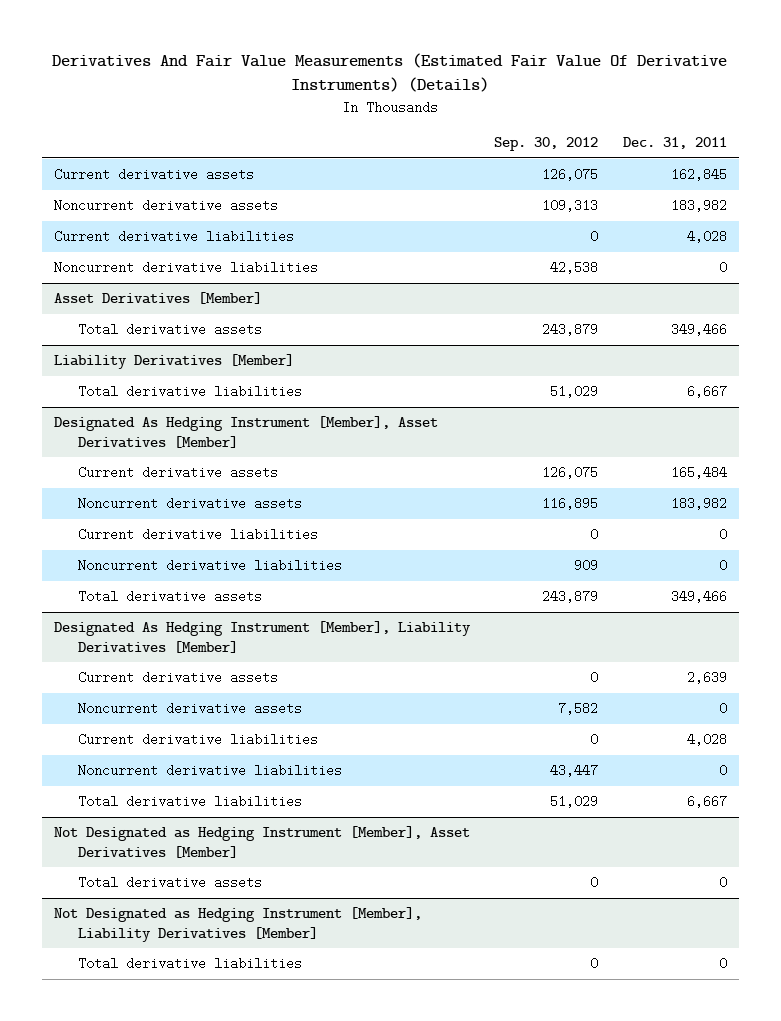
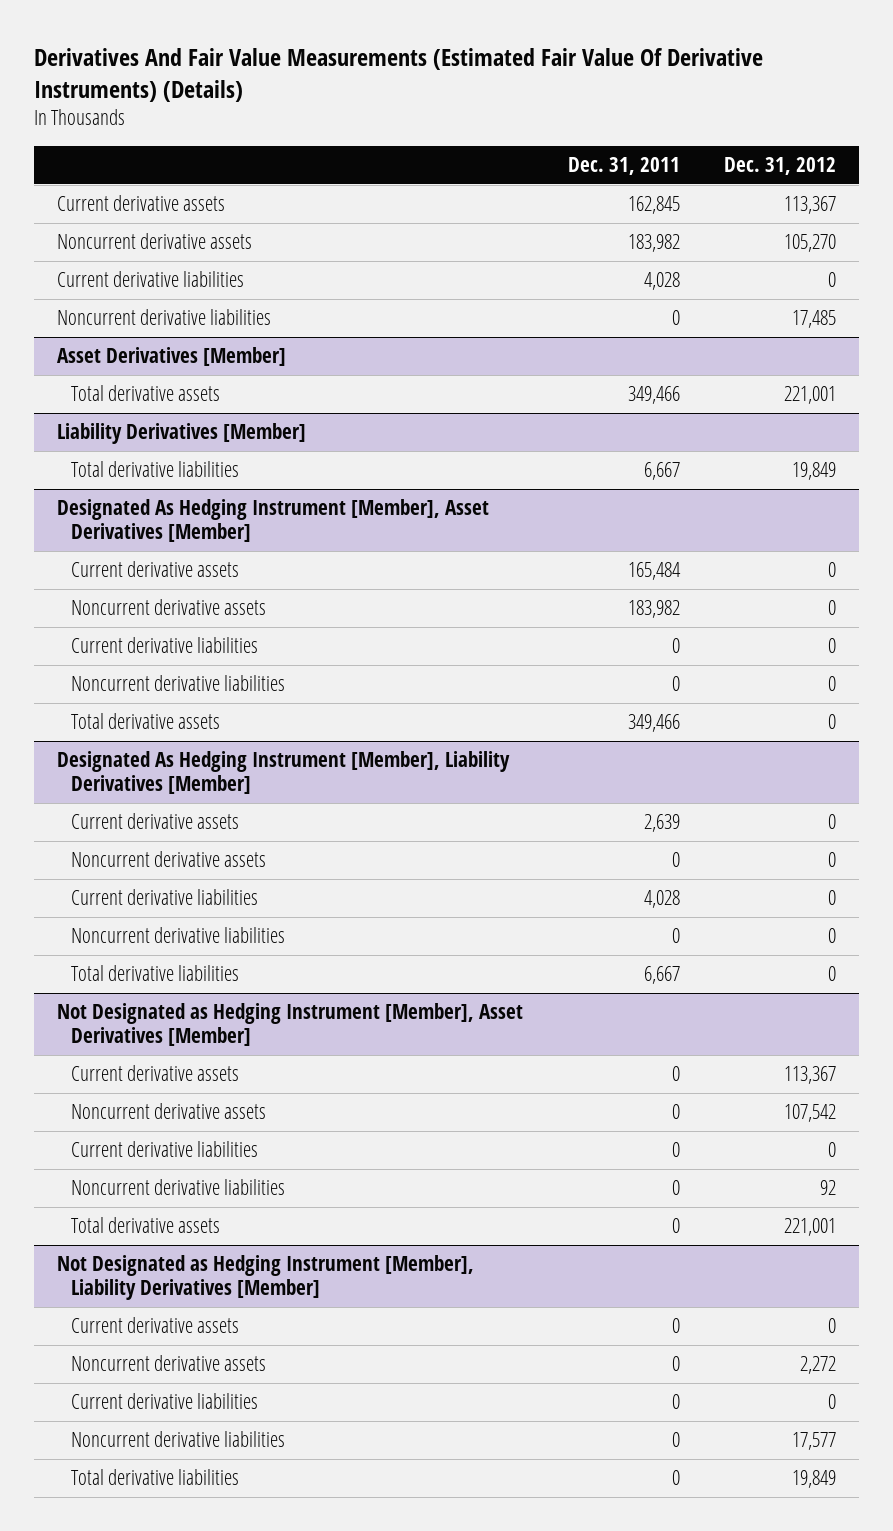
- | Sep. 30, 2012 | Dec. 31, 2011
+ | Dec. 31, 2011 | Dec. 31, 2012
@ Not Designated as Hedging Instrument [Member], Asset Derivatives [Member]
+ Current derivative assets | 0 | 113,367
+ Noncurrent derivative assets | 0 | 107,542
+ Current derivative liabilities | 0 | 0
+ Noncurrent derivative liabilities | 0 | 92
@ Not Designated as Hedging Instrument [Member], Liability Derivatives [Member]
+ Current derivative assets | 0 | 0
+ Noncurrent derivative assets | 0 | 2,272
+ Current derivative liabilities | 0 | 0
+ Noncurrent derivative liabilities | 0 | 17,577

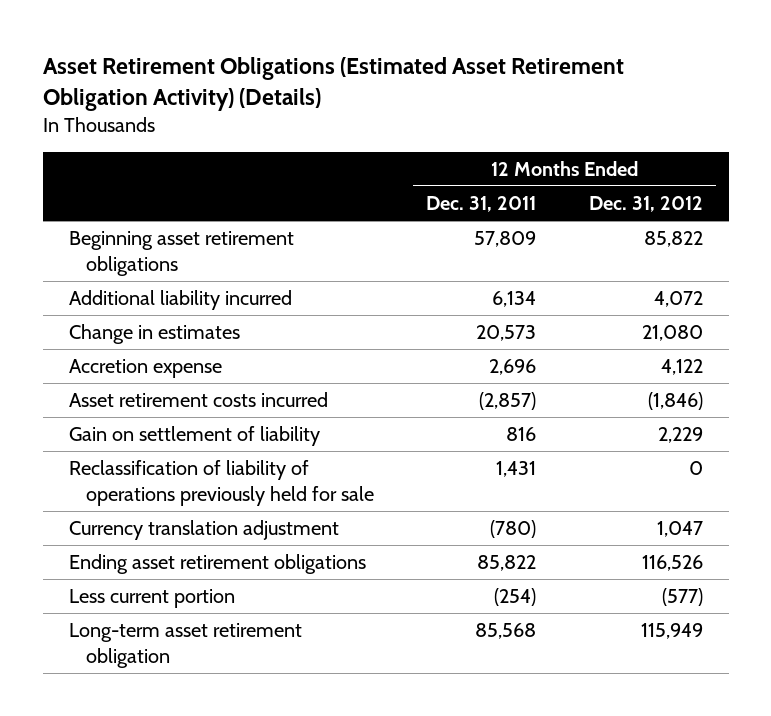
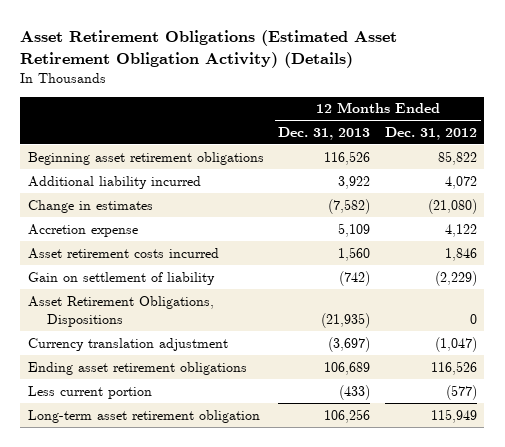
- | 12 Months Ended Dec. 31, 2011 | 12 Months Ended Dec. 31, 2012
+ | 12 Months Ended Dec. 31, 2013 | 12 Months Ended Dec. 31, 2012
- Change in estimates | 20,573 | 21,080
+ Change in estimates | (7,582) | (21,080)
- Asset retirement costs incurred | (2,857) | (1,846)
- Gain on settlement of liability | 816 | 2,229
- Reclassification of liability of operations previously held for sale | 1,431 | 0
- Currency translation adjustment | (780) | 1,047
+ Asset retirement costs incurred | 1,560 | 1,846
+ Gain on settlement of liability | (742) | (2,229)
+ Asset Retirement Obligations, Dispositions | (21,935) | 0
+ Currency translation adjustment | (3,697) | (1,047)

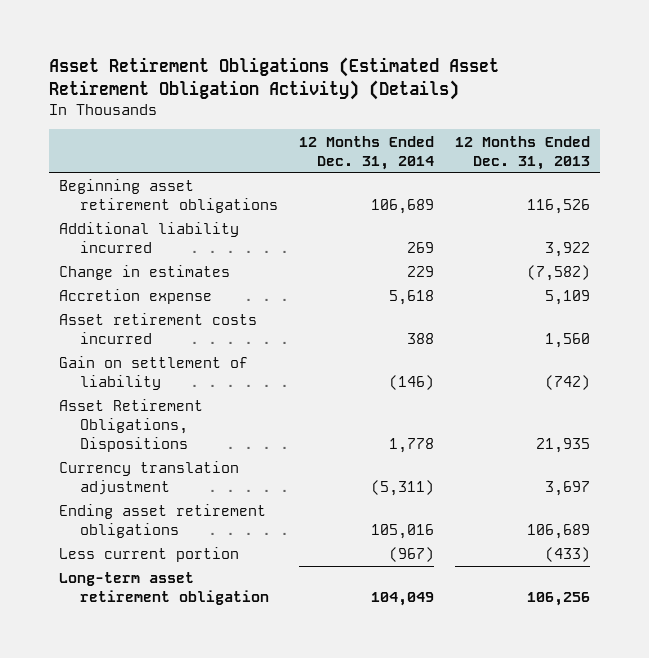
- | 12 Months Ended Dec. 31, 2013 | 12 Months Ended Dec. 31, 2012
+ | 12 Months Ended Dec. 31, 2014 | 12 Months Ended Dec. 31, 2013
- Asset Retirement Obligations, Dispositions | (21,935) | 0
- Currency translation adjustment | (3,697) | (1,047)
+ Asset Retirement Obligations, Dispositions | 1,778 | 21,935
+ Currency translation adjustment | (5,311) | 3,697

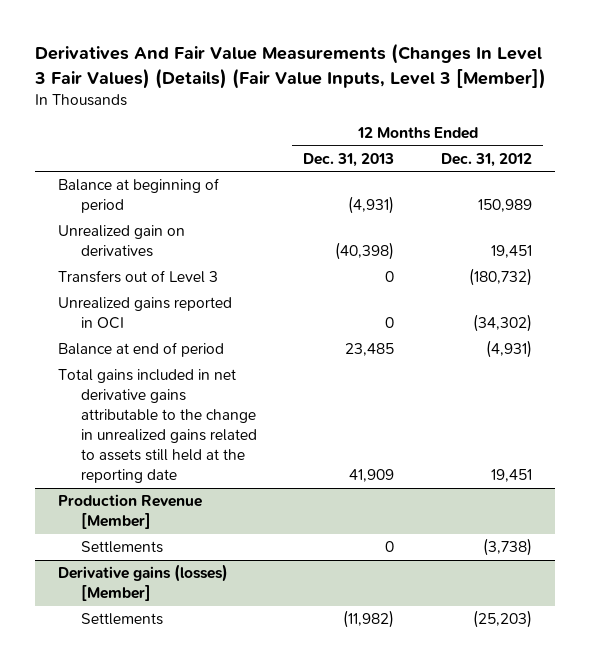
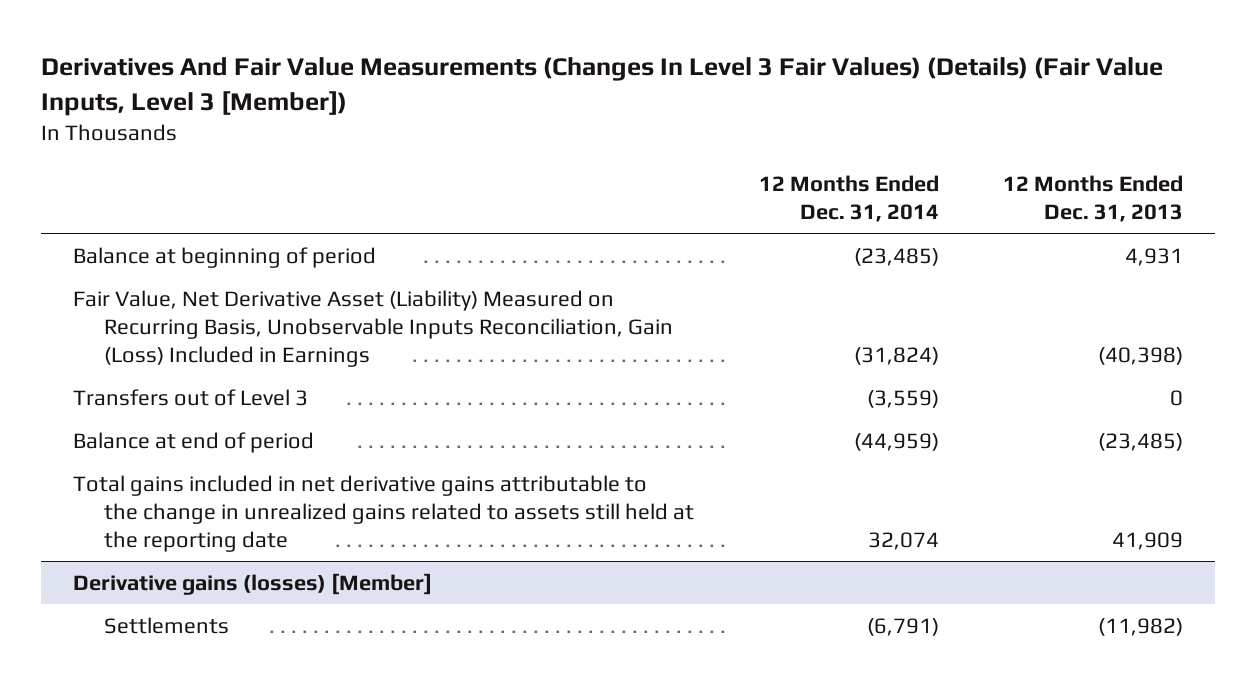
- | 12 Months Ended Dec. 31, 2013 | 12 Months Ended Dec. 31, 2012
+ | 12 Months Ended Dec. 31, 2014 | 12 Months Ended Dec. 31, 2013
- Balance at beginning of period | (4,931) | 150,989
- Unrealized gain on derivatives | (40,398) | 19,451
+ Balance at beginning of period | (23,485) | 4,931
+ Fair Value, Net Derivative Asset (Liability) Measured on Recurring Basis, Unobservable Inputs Reconciliation, Gain (Loss) Included in Earnings | (31,824) | (40,398)
- Unrealized gains reported in OCI | 0 | (34,302)
- Balance at end of period | 23,485 | (4,931)
+ Balance at end of period | (44,959) | (23,485)
- Production Revenue [Member]
- Settlements | 0 | (3,738)

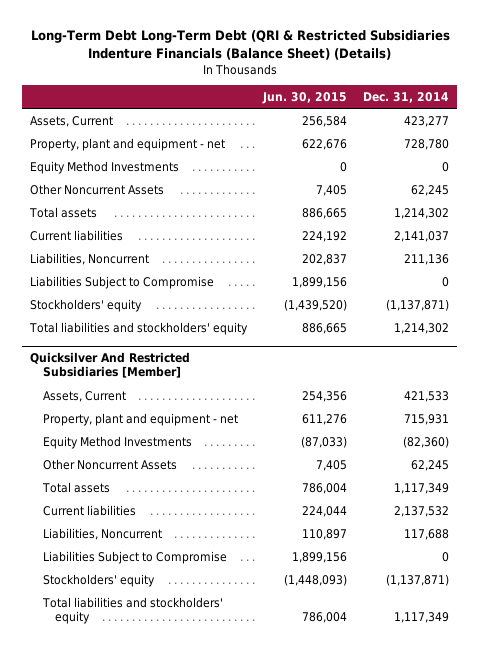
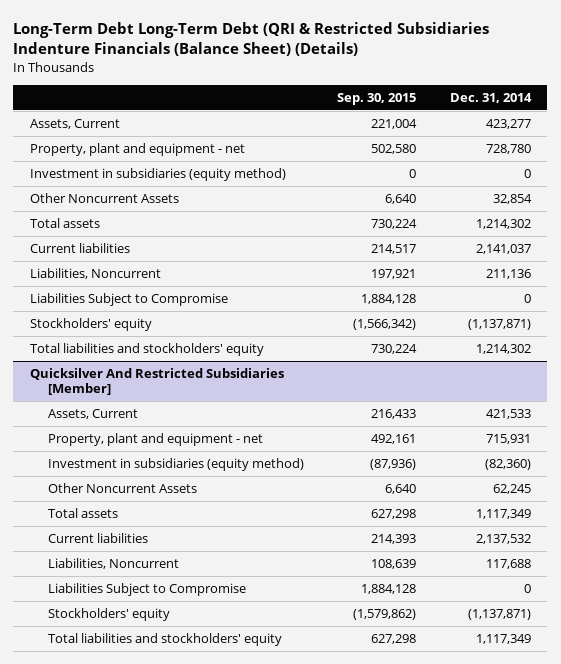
- | Jun. 30, 2015 | Dec. 31, 2014
+ | Sep. 30, 2015 | Dec. 31, 2014
- Equity Method Investments | 0 | 0
- Other Noncurrent Assets | 7,405 | 62,245
+ Investment in subsidiaries (equity method) | 0 | 0
+ Other Noncurrent Assets | 6,640 | 32,854
@ Quicksilver And Restricted Subsidiaries [Member]
- Equity Method Investments | (87,033) | (82,360)
+ Investment in subsidiaries (equity method) | (87,936) | (82,360)

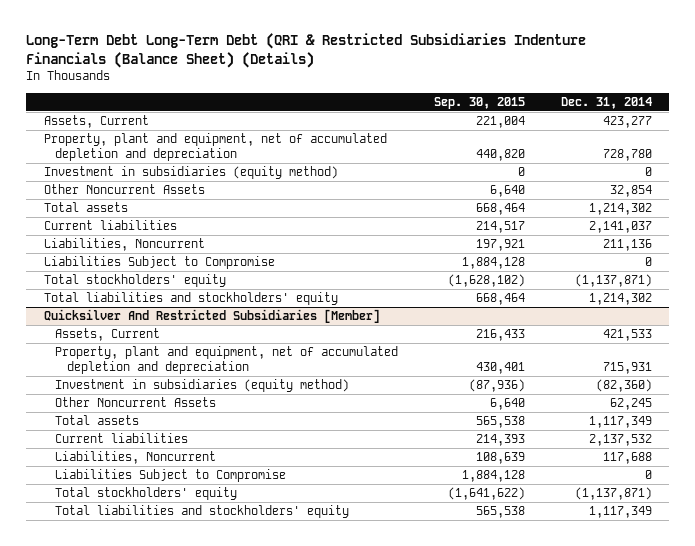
- Property, plant and equipment - net | 502,580 | 728,780
+ Property, plant and equipment, net of accumulated depletion and depreciation | 440,820 | 728,780
- Total assets | 730,224 | 1,214,302
+ Total assets | 668,464 | 1,214,302
- Stockholders' equity | (1,566,342) | (1,137,871)
- Total liabilities and stockholders' equity | 730,224 | 1,214,302
+ Total stockholders' equity | (1,628,102) | (1,137,871)
+ Total liabilities and stockholders' equity | 668,464 | 1,214,302
@ Quicksilver And Restricted Subsidiaries [Member]
- Property, plant and equipment - net | 492,161 | 715,931
+ Property, plant and equipment, net of accumulated depletion and depreciation | 430,401 | 715,931
- Total assets | 627,298 | 1,117,349
+ Total assets | 565,538 | 1,117,349
- Stockholders' equity | (1,579,862) | (1,137,871)
- Total liabilities and stockholders' equity | 627,298 | 1,117,349
+ Total stockholders' equity | (1,641,622) | (1,137,871)
+ Total liabilities and stockholders' equity | 565,538 | 1,117,349

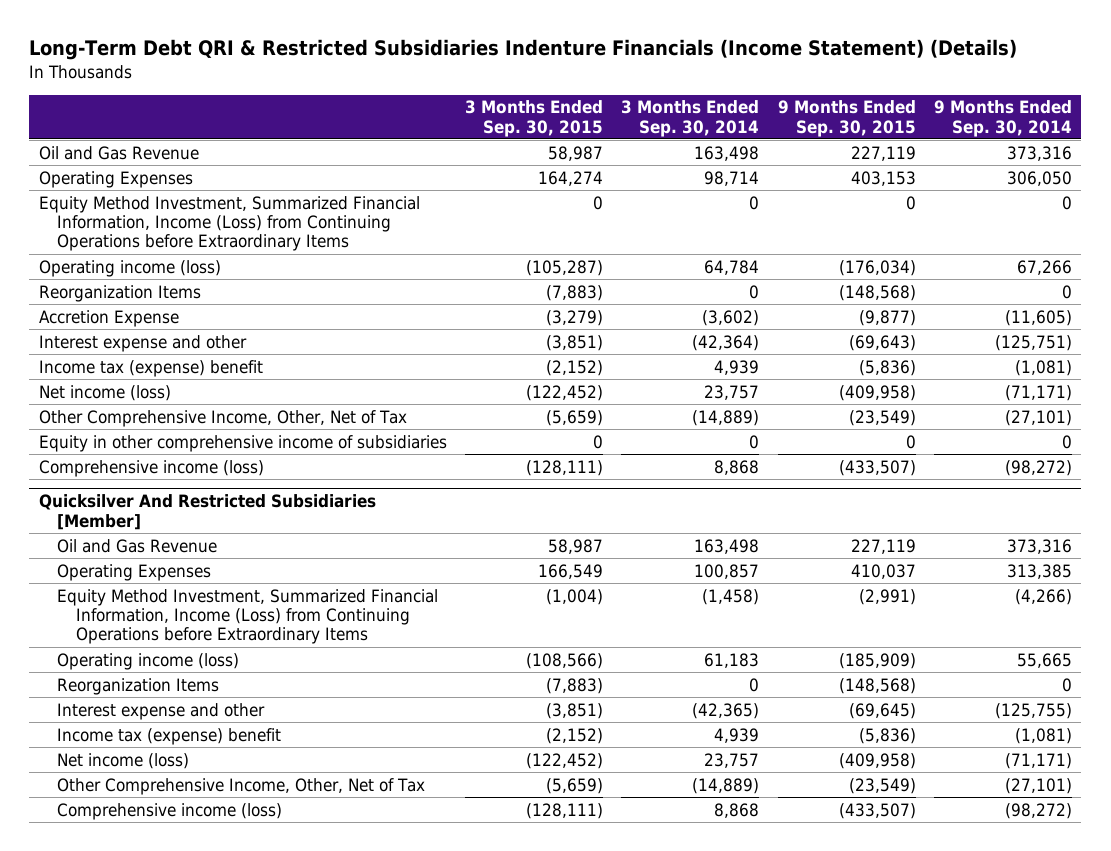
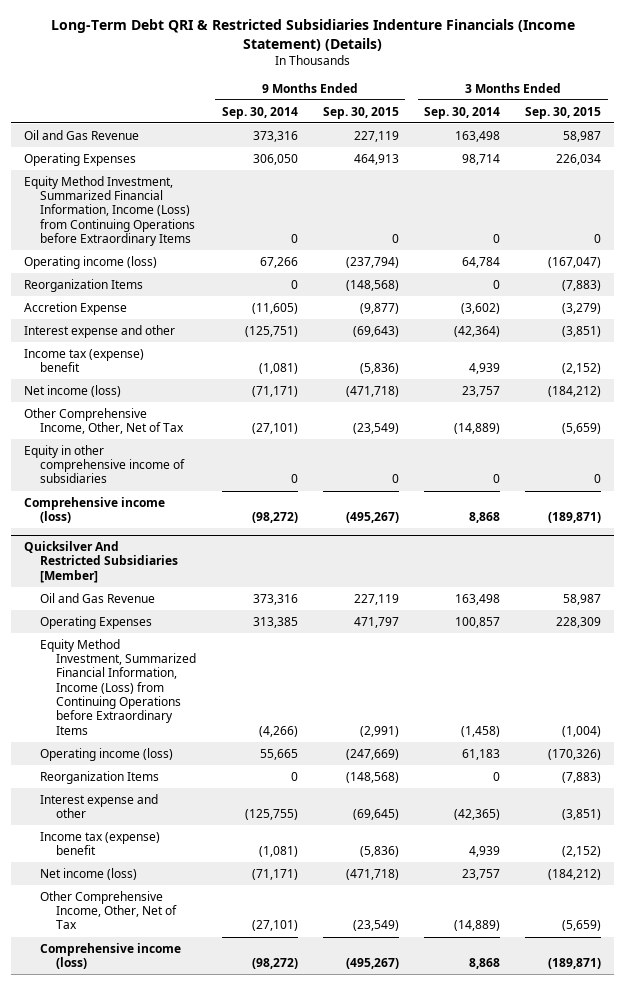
- | 3 Months Ended Sep. 30, 2015 | 3 Months Ended Sep. 30, 2014 | 9 Months Ended Sep. 30, 2015 | 9 Months Ended Sep. 30, 2014
+ | 9 Months Ended Sep. 30, 2014 | 9 Months Ended Sep. 30, 2015 | 3 Months Ended Sep. 30, 2014 | 3 Months Ended Sep. 30, 2015
- Operating Expenses | 164,274 | 98,714 | 403,153 | 306,050
+ Operating Expenses | 306,050 | 464,913 | 98,714 | 226,034
- Operating income (loss) | (105,287) | 64,784 | (176,034) | 67,266
+ Operating income (loss) | 67,266 | (237,794) | 64,784 | (167,047)
- Net income (loss) | (122,452) | 23,757 | (409,958) | (71,171)
+ Net income (loss) | (71,171) | (471,718) | 23,757 | (184,212)
- Comprehensive income (loss) | (128,111) | 8,868 | (433,507) | (98,272)
+ Comprehensive income (loss) | (98,272) | (495,267) | 8,868 | (189,871)
@ Quicksilver And Restricted Subsidiaries [Member]
- Operating Expenses | 166,549 | 100,857 | 410,037 | 313,385
+ Operating Expenses | 313,385 | 471,797 | 100,857 | 228,309
- Operating income (loss) | (108,566) | 61,183 | (185,909) | 55,665
+ Operating income (loss) | 55,665 | (247,669) | 61,183 | (170,326)
- Net income (loss) | (122,452) | 23,757 | (409,958) | (71,171)
+ Net income (loss) | (71,171) | (471,718) | 23,757 | (184,212)
- Comprehensive income (loss) | (128,111) | 8,868 | (433,507) | (98,272)
+ Comprehensive income (loss) | (98,272) | (495,267) | 8,868 | (189,871)

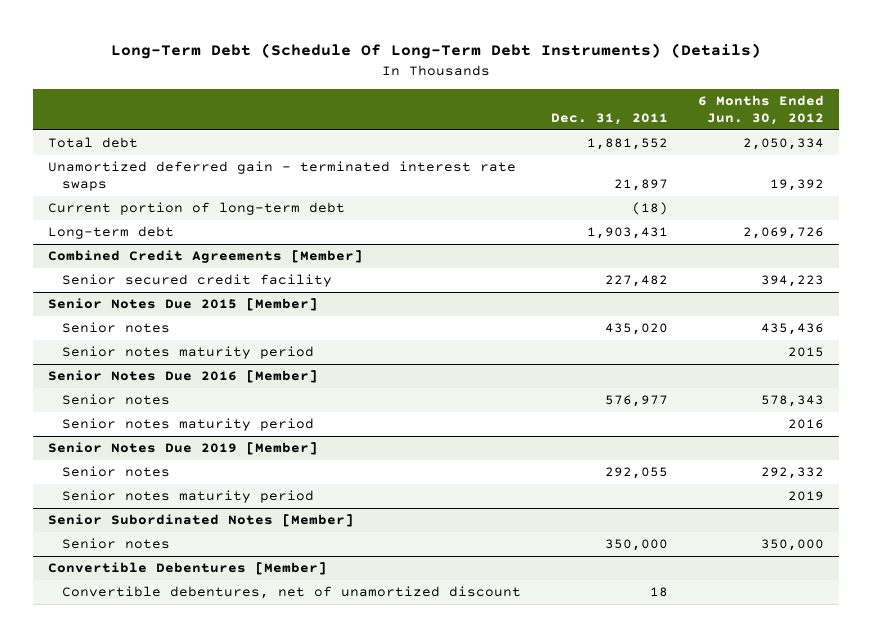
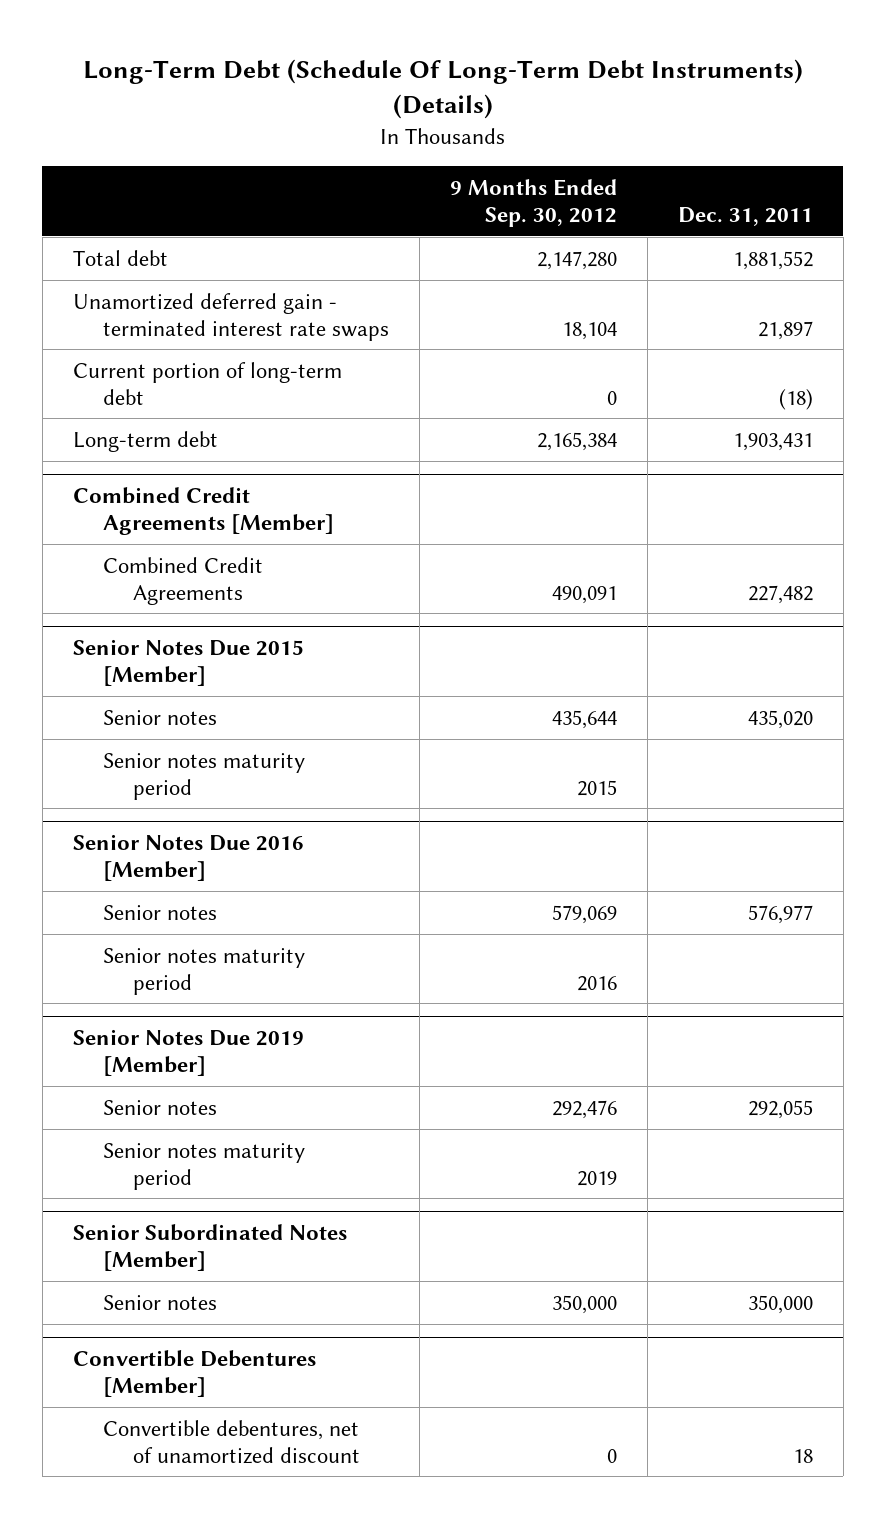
- | Dec. 31, 2011 | 6 Months Ended Jun. 30, 2012
+ | 9 Months Ended Sep. 30, 2012 | Dec. 31, 2011
@ Combined Credit Agreements [Member]
- Senior secured credit facility | 227,482 | 394,223
+ Combined Credit Agreements | 490,091 | 227,482

